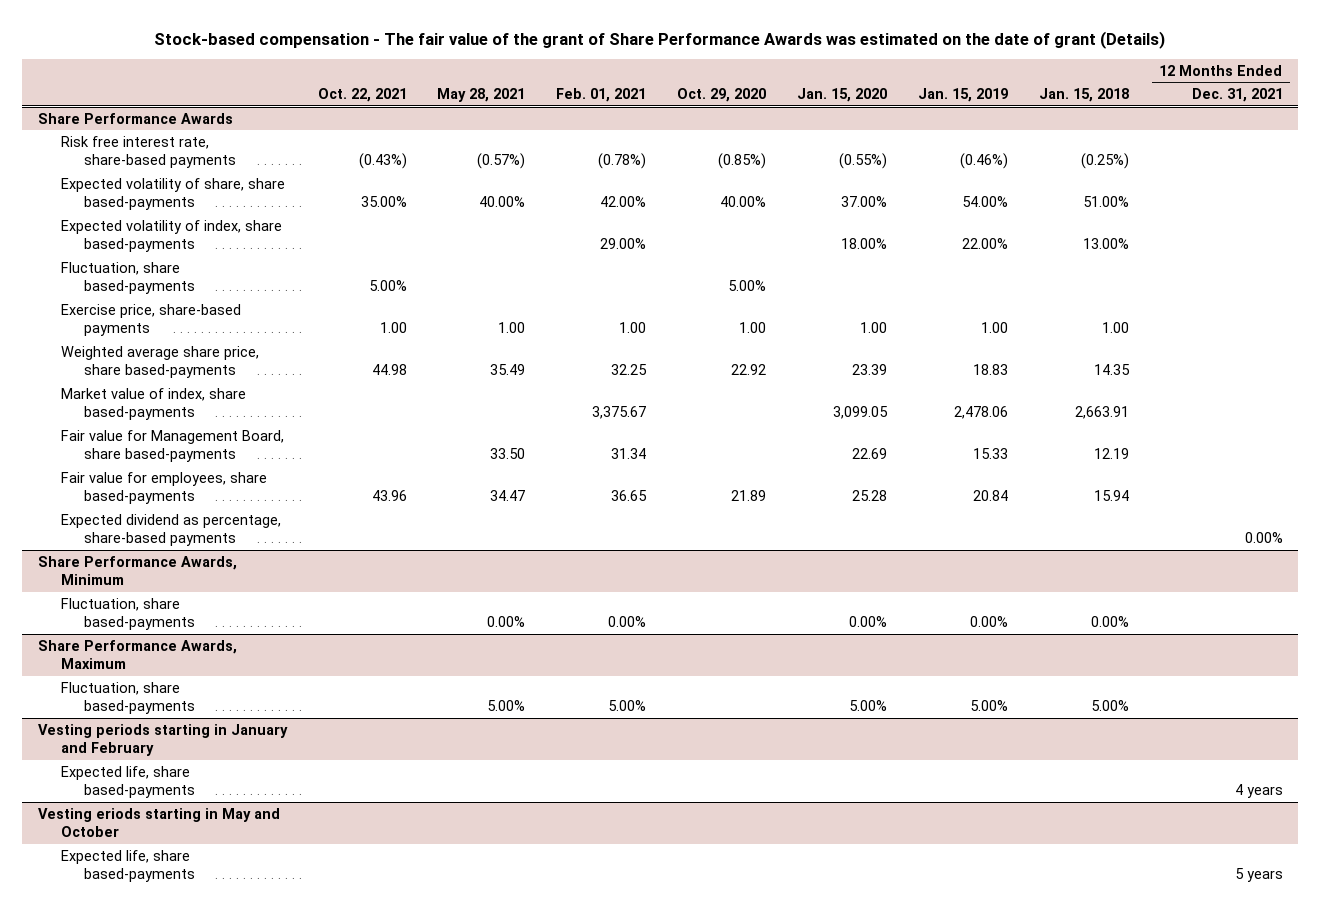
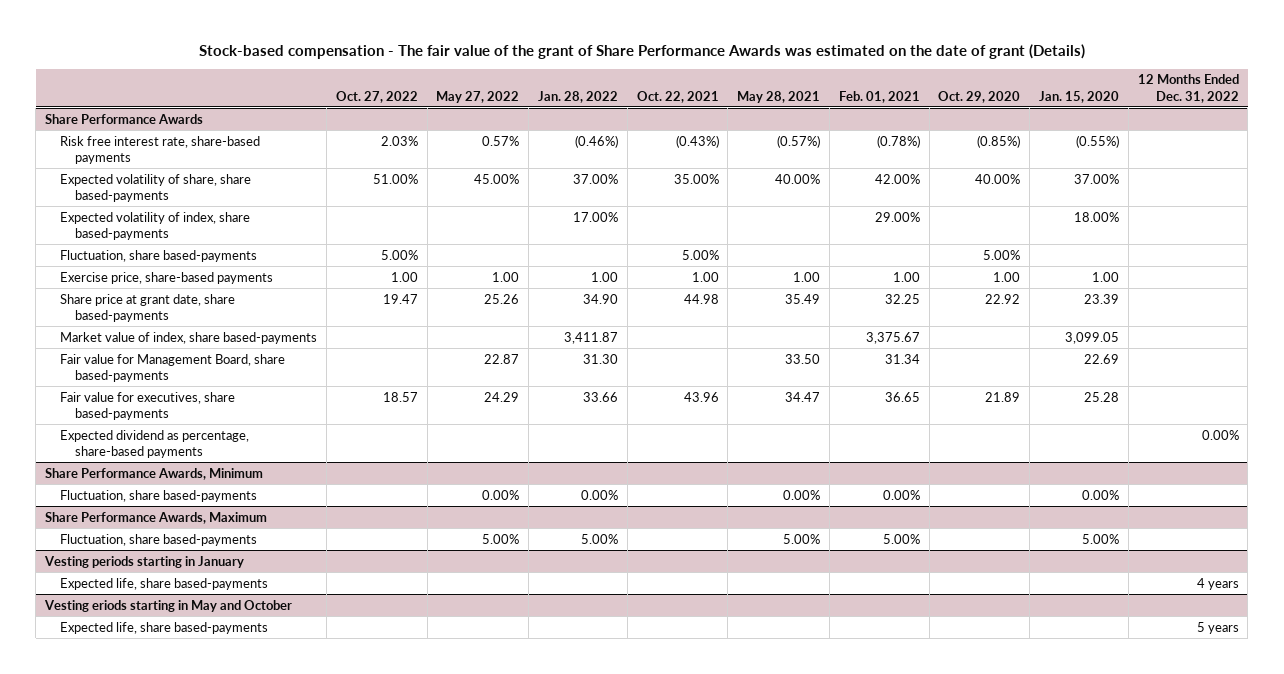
- | Oct. 22, 2021 | May 28, 2021 | Feb. 01, 2021 | Oct. 29, 2020 | Jan. 15, 2020 | Jan. 15, 2019 | Jan. 15, 2018 | 12 Months Ended Dec. 31, 2021
+ | Oct. 27, 2022 | May 27, 2022 | Jan. 28, 2022 | Oct. 22, 2021 | May 28, 2021 | Feb. 01, 2021 | Oct. 29, 2020 | Jan. 15, 2020 | 12 Months Ended Dec. 31, 2022
@ Share Performance Awards
- Weighted average share price, share based-payments | 44.98 | 35.49 | 32.25 | 22.92 | 23.39 | 18.83 | 14.35 |
+ Share price at grant date, share based-payments | 19.47 | 25.26 | 34.90 | 44.98 | 35.49 | 32.25 | 22.92 | 23.39 |
- Fair value for employees, share based-payments | 43.96 | 34.47 | 36.65 | 21.89 | 25.28 | 20.84 | 15.94 |
+ Fair value for executives, share based-payments | 18.57 | 24.29 | 33.66 | 43.96 | 34.47 | 36.65 | 21.89 | 25.28 |
- Vesting periods starting in January and February
+ Vesting periods starting in January

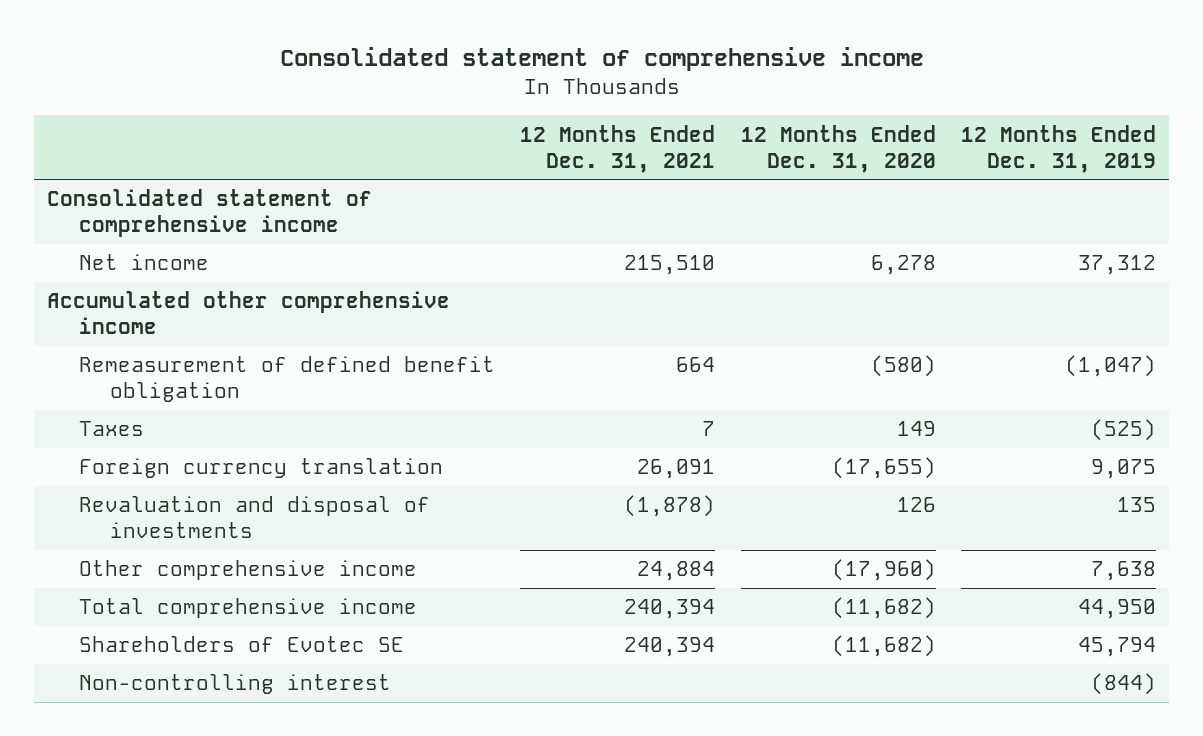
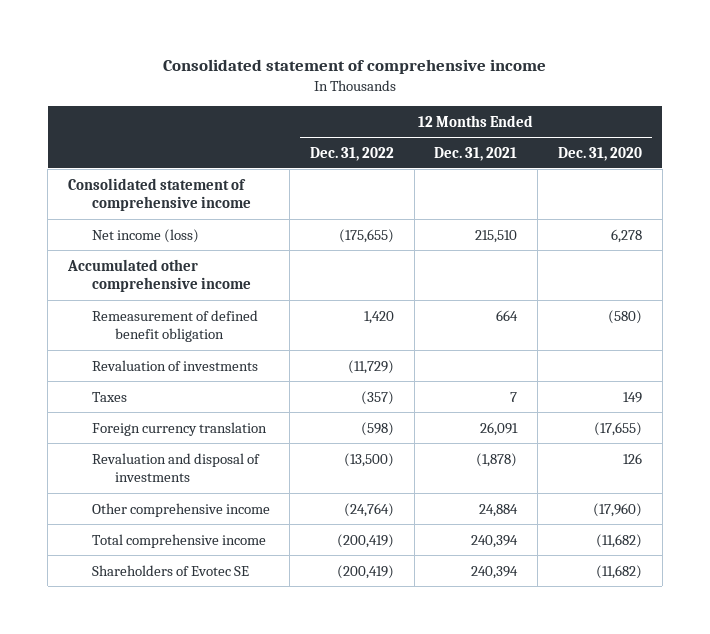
- | 12 Months Ended Dec. 31, 2021 | 12 Months Ended Dec. 31, 2020 | 12 Months Ended Dec. 31, 2019
+ | 12 Months Ended Dec. 31, 2022 | 12 Months Ended Dec. 31, 2021 | 12 Months Ended Dec. 31, 2020
- Net income | 215,510 | 6,278 | 37,312
+ Net income (loss) | (175,655) | 215,510 | 6,278
+ Revaluation of investments | (11,729) | |
- Non-controlling interest | | | (844)

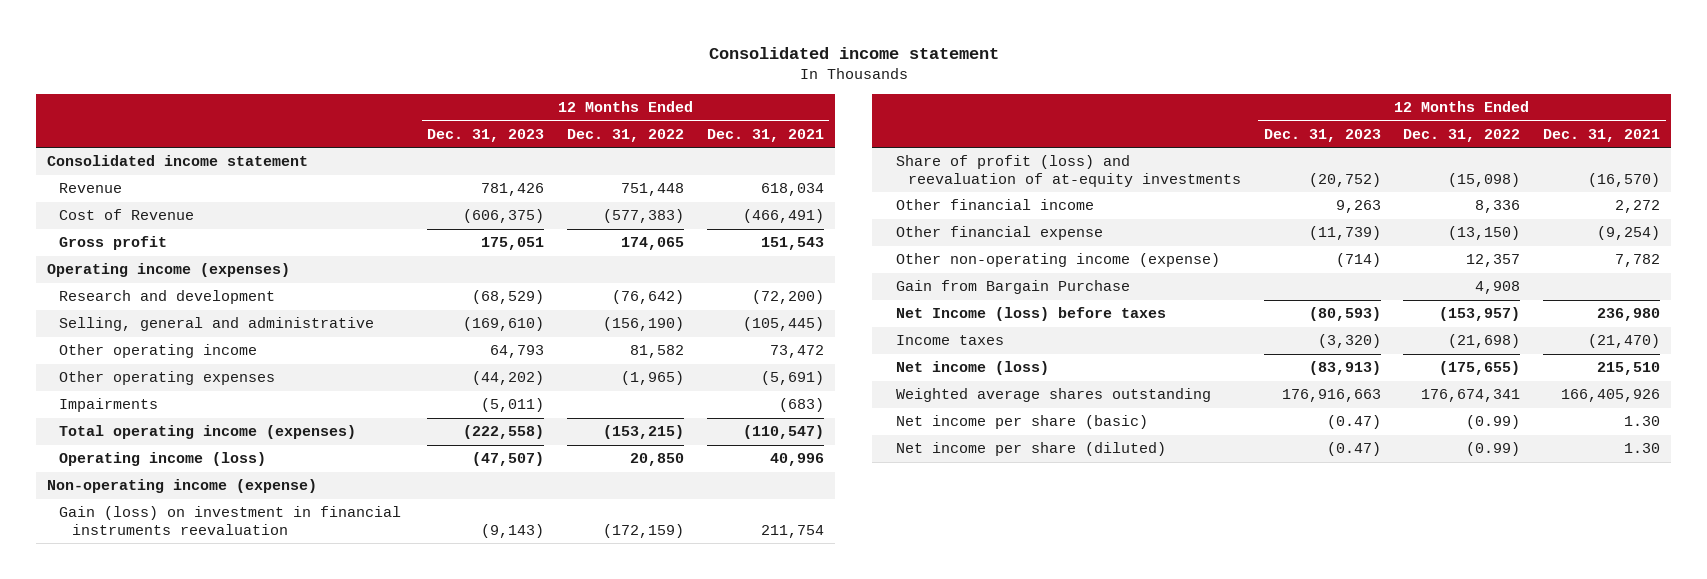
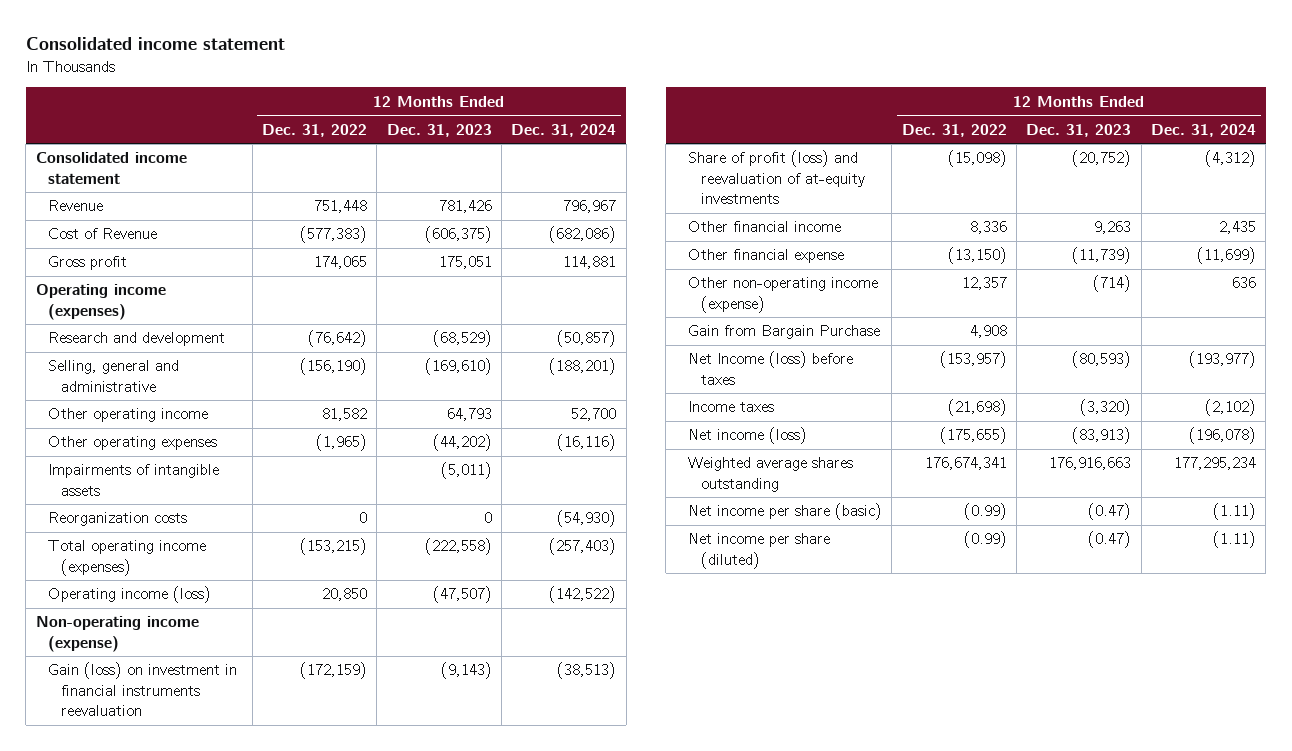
- | 12 Months Ended Dec. 31, 2023 | 12 Months Ended Dec. 31, 2022 | 12 Months Ended Dec. 31, 2021
+ | 12 Months Ended Dec. 31, 2022 | 12 Months Ended Dec. 31, 2023 | 12 Months Ended Dec. 31, 2024
- Impairments | (5,011) | | (683)
+ Impairments of intangible assets | | (5,011) |
+ Reorganization costs | 0 | 0 | (54,930)

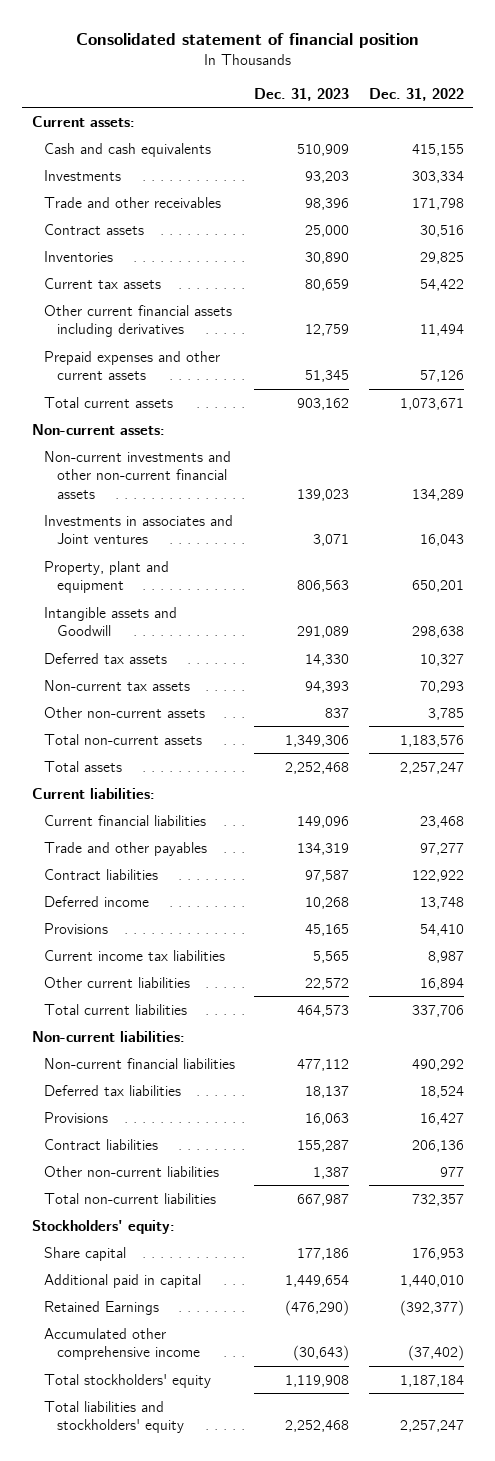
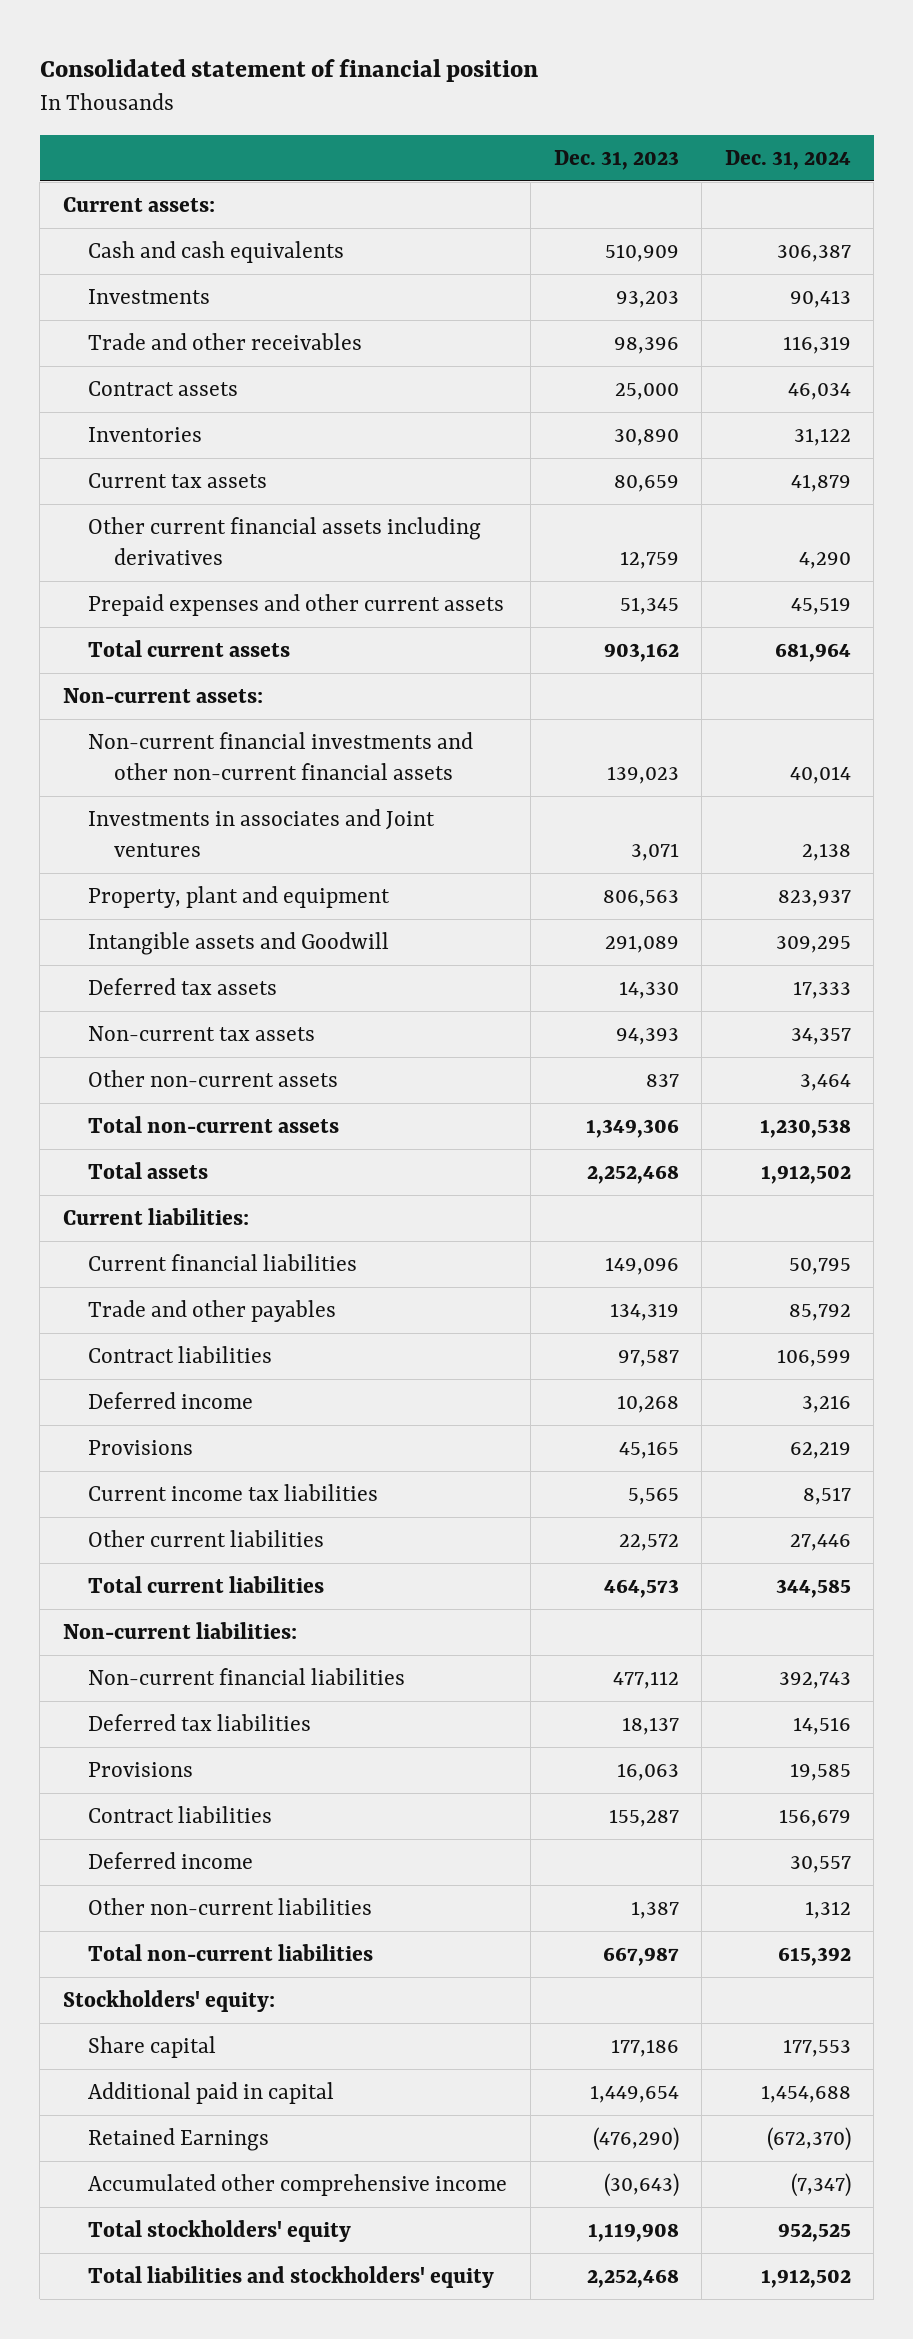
- | Dec. 31, 2023 | Dec. 31, 2022
+ | Dec. 31, 2023 | Dec. 31, 2024
- Non-current investments and other non-current financial assets | 139,023 | 134,289
+ Non-current financial investments and other non-current financial assets | 139,023 | 40,014
+ Deferred income | | 30,557

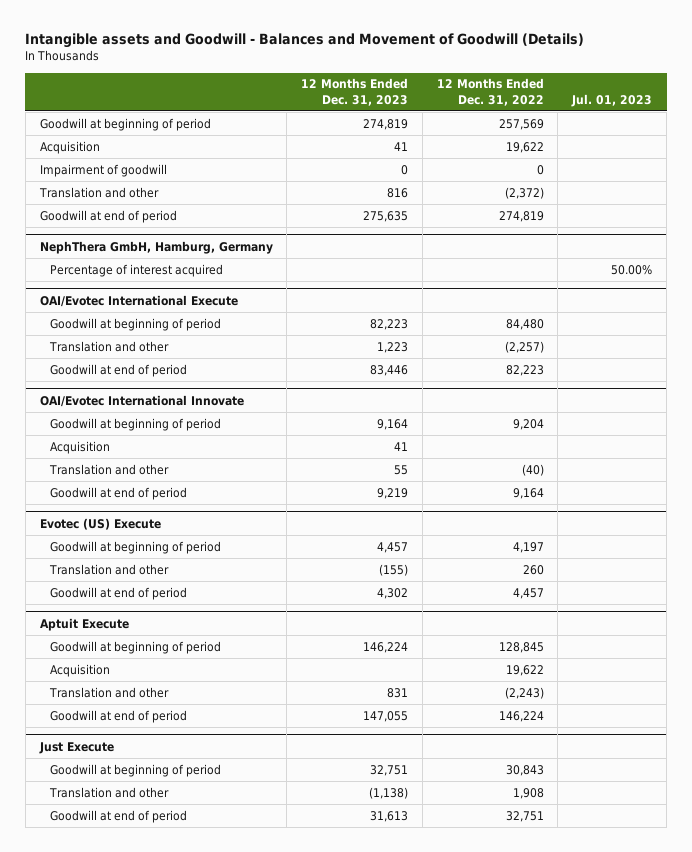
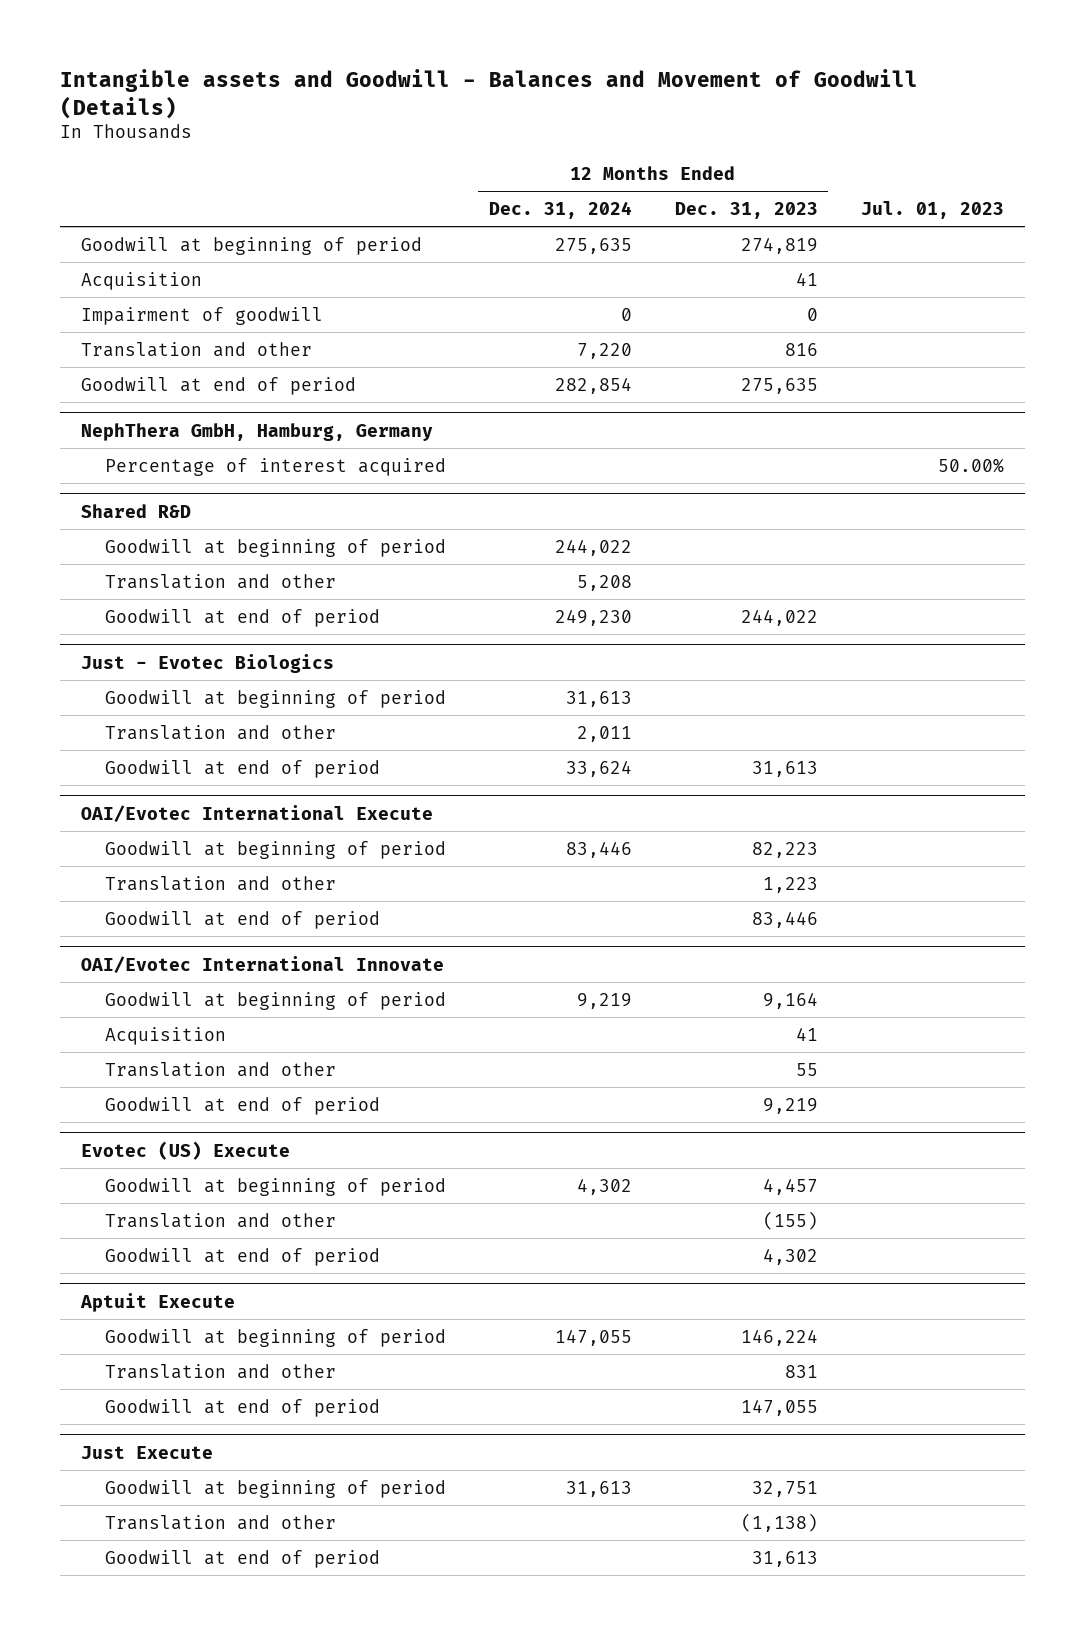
- | 12 Months Ended Dec. 31, 2023 | 12 Months Ended Dec. 31, 2022 | Jul. 01, 2023
+ | 12 Months Ended Dec. 31, 2024 | 12 Months Ended Dec. 31, 2023 | Jul. 01, 2023
+ Shared R&D
+ Goodwill at beginning of period | 244,022 | |
+ Translation and other | 5,208 | |
+ Goodwill at end of period | 249,230 | 244,022 |
+ Just - Evotec Biologics
+ Goodwill at beginning of period | 31,613 | |
+ Translation and other | 2,011 | |
+ Goodwill at end of period | 33,624 | 31,613 |
@ Aptuit Execute
- Acquisition | | 19,622 |

